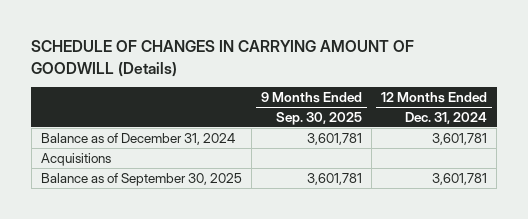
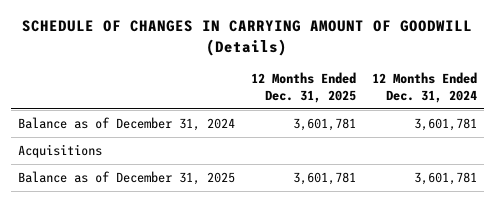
- | 9 Months Ended Sep. 30, 2025 | 12 Months Ended Dec. 31, 2024
+ | 12 Months Ended Dec. 31, 2025 | 12 Months Ended Dec. 31, 2024
- Balance as of September 30, 2025 | 3,601,781 | 3,601,781
+ Balance as of December 31, 2025 | 3,601,781 | 3,601,781

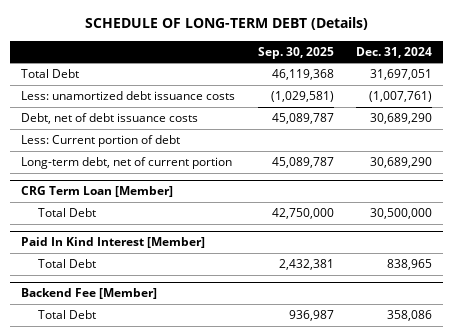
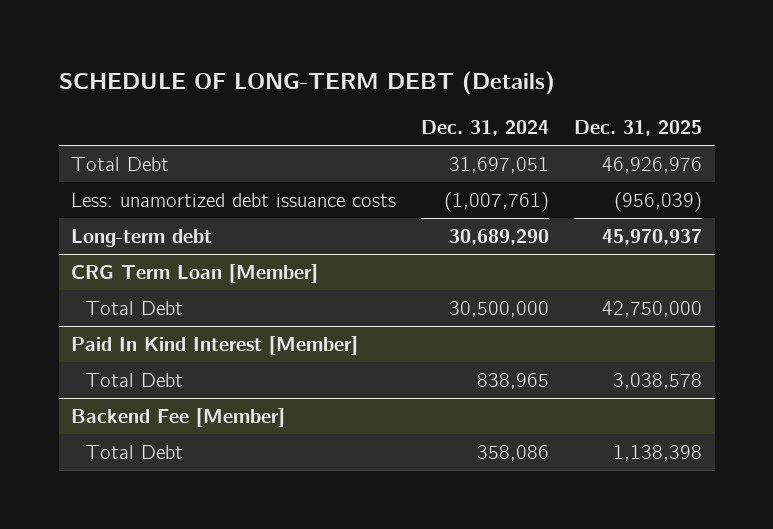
- | Sep. 30, 2025 | Dec. 31, 2024
+ | Dec. 31, 2024 | Dec. 31, 2025
- Debt, net of debt issuance costs | 45,089,787 | 30,689,290
- Less: Current portion of debt
- Long-term debt, net of current portion | 45,089,787 | 30,689,290
+ Long-term debt | 30,689,290 | 45,970,937

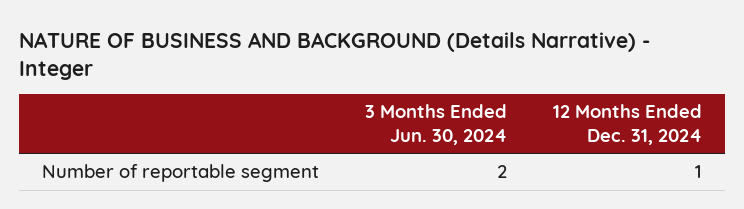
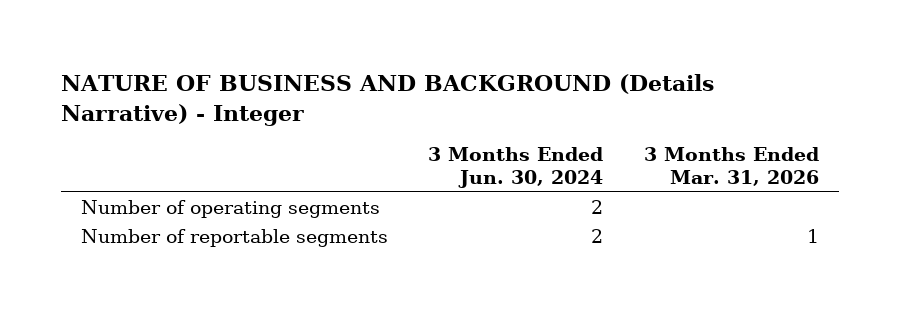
- | 3 Months Ended Jun. 30, 2024 | 12 Months Ended Dec. 31, 2024
+ | 3 Months Ended Jun. 30, 2024 | 3 Months Ended Mar. 31, 2026
- Number of reportable segment | 2 | 1
+ Number of operating segments | 2 |
+ Number of reportable segments | 2 | 1

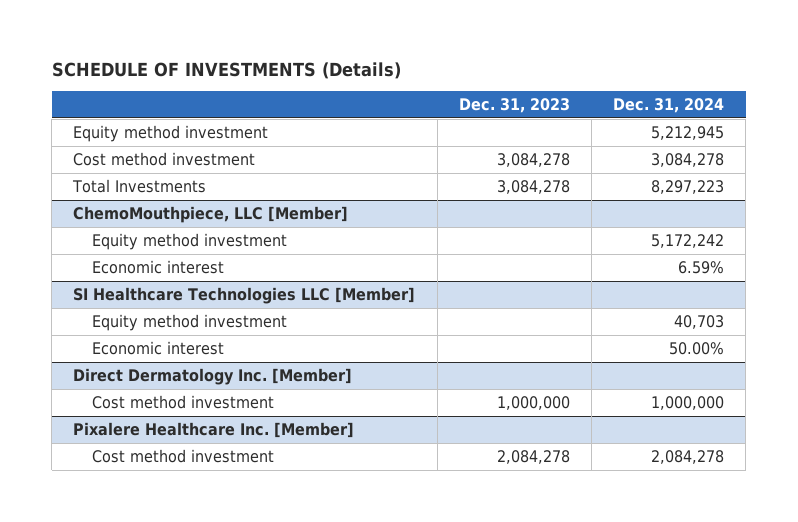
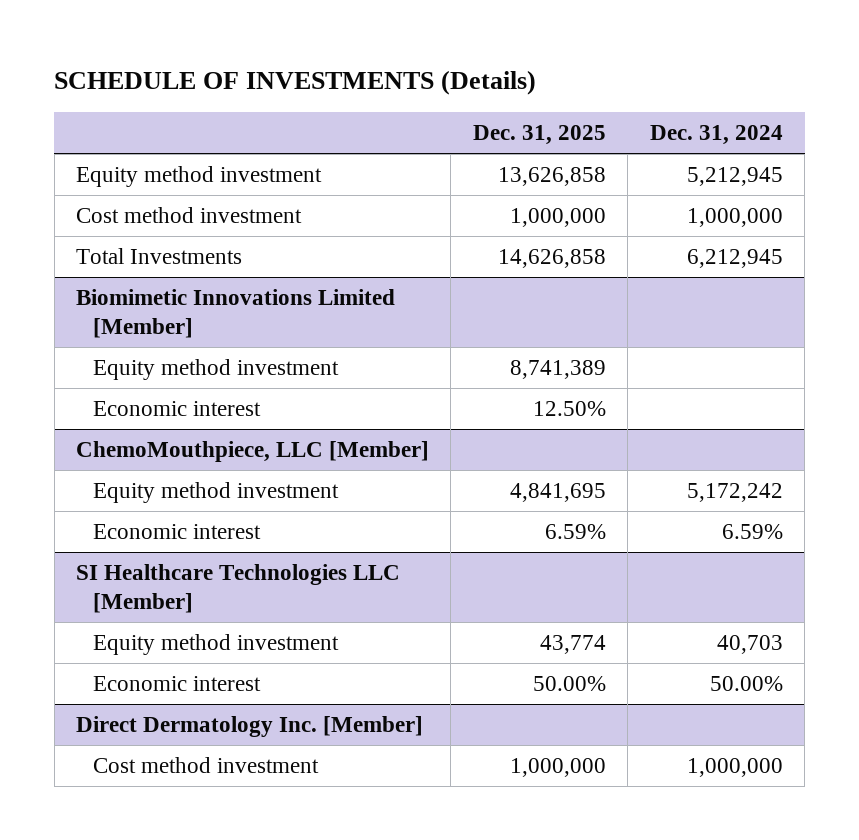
- | Dec. 31, 2023 | Dec. 31, 2024
+ | Dec. 31, 2025 | Dec. 31, 2024
- Cost method investment | 3,084,278 | 3,084,278
- Total Investments | 3,084,278 | 8,297,223
+ Cost method investment | 1,000,000 | 1,000,000
+ Total Investments | 14,626,858 | 6,212,945
+ Biomimetic Innovations Limited [Member]
+ Equity method investment | 8,741,389 |
+ Economic interest | 12.50% |
- Pixalere Healthcare Inc. [Member]
- Cost method investment | 2,084,278 | 2,084,278

